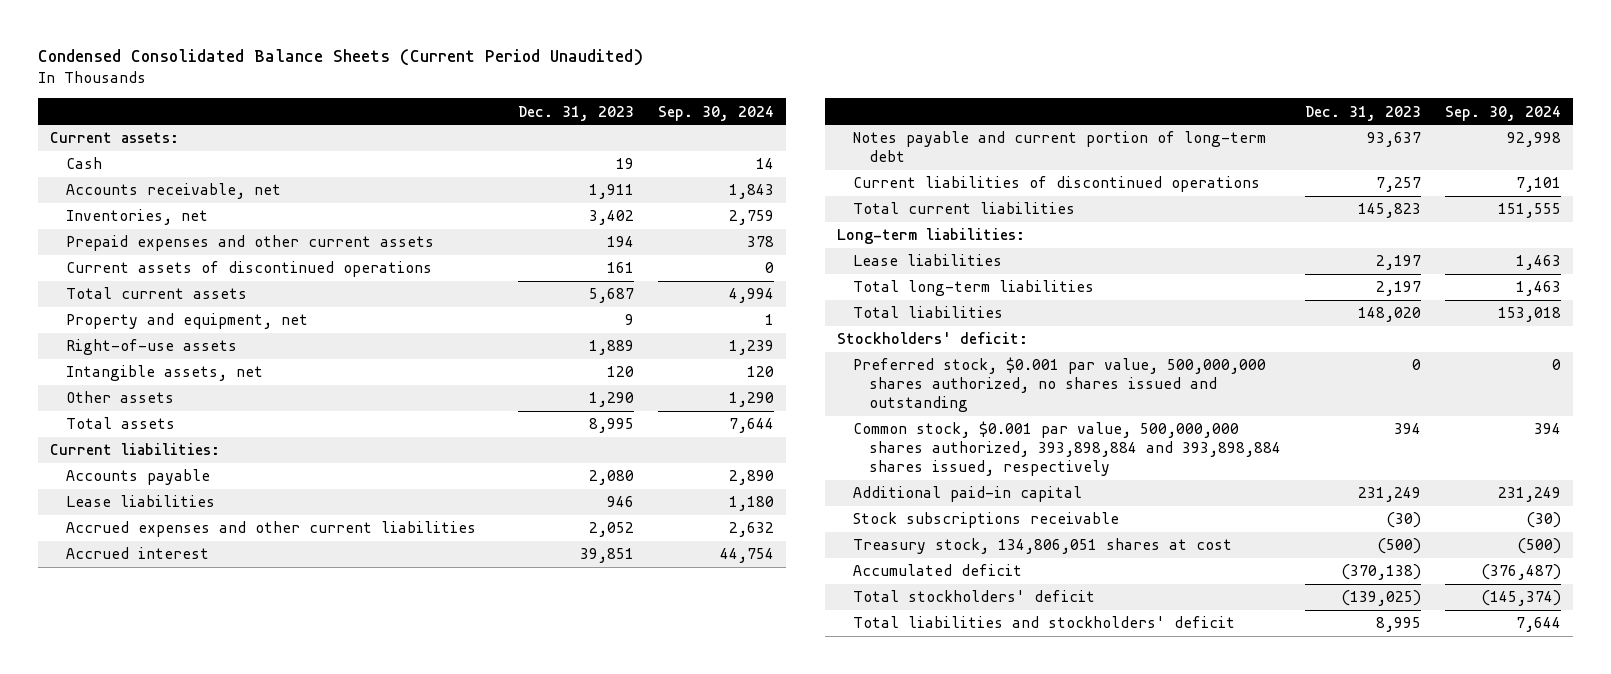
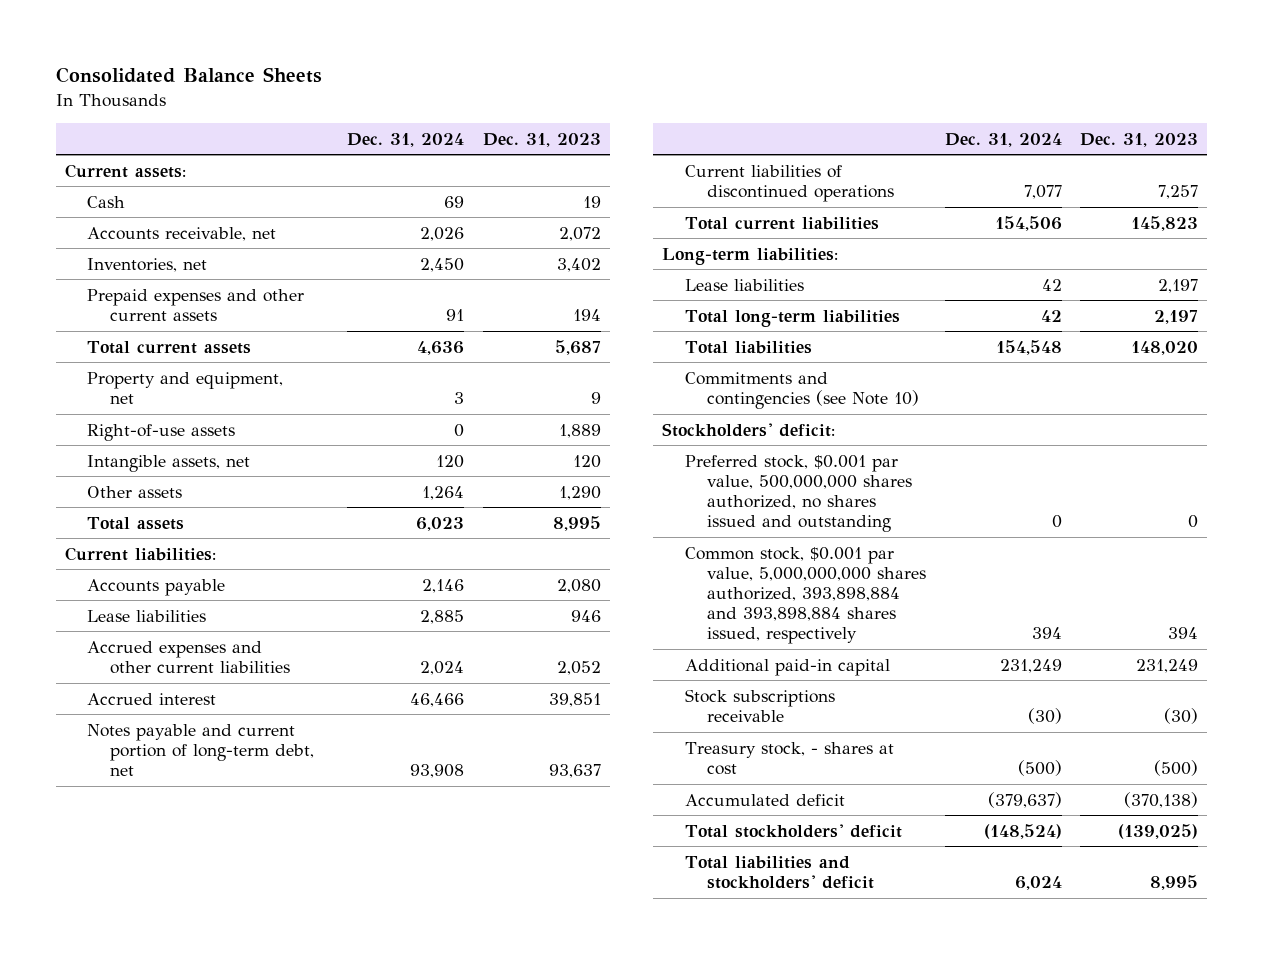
- Condensed Consolidated Balance Sheets (Current Period Unaudited)
+ Consolidated Balance Sheets
- | Dec. 31, 2023 | Sep. 30, 2024
+ | Dec. 31, 2024 | Dec. 31, 2023
- Accounts receivable, net | 1,911 | 1,843
+ Accounts receivable, net | 2,026 | 2,072
- Current assets of discontinued operations | 161 | 0
- Notes payable and current portion of long-term debt | 93,637 | 92,998
+ Notes payable and current portion of long-term debt, net | 93,908 | 93,637
+ Commitments and contingencies (see Note 10)
- Common stock, $0.001 par value, 500,000,000 shares authorized, 393,898,884 and 393,898,884 shares issued, respectively | 394 | 394
+ Common stock, $0.001 par value, 5,000,000,000 shares authorized, 393,898,884 and 393,898,884 shares issued, respectively | 394 | 394
- Treasury stock, 134,806,051 shares at cost | (500) | (500)
+ Treasury stock, - shares at cost | (500) | (500)

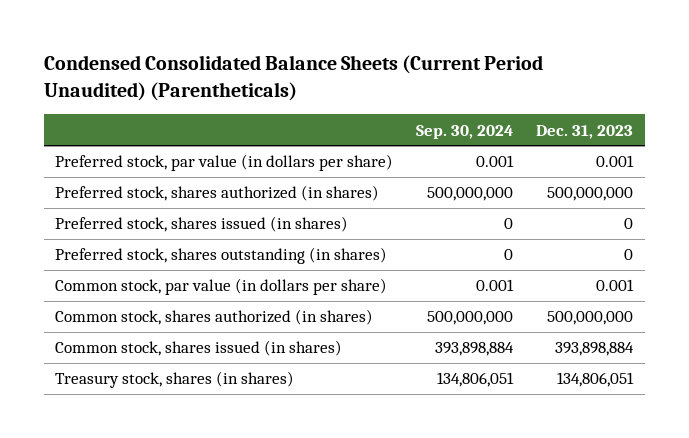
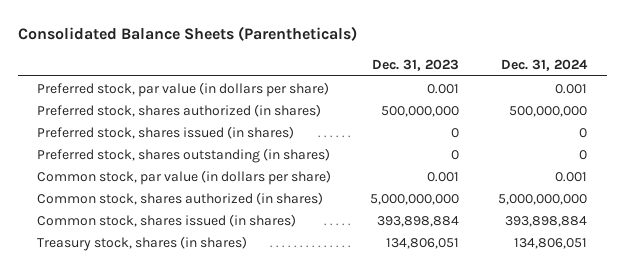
- Condensed Consolidated Balance Sheets (Current Period Unaudited) (Parentheticals)
+ Consolidated Balance Sheets (Parentheticals)
- | Sep. 30, 2024 | Dec. 31, 2023
+ | Dec. 31, 2023 | Dec. 31, 2024
- Common stock, shares authorized (in shares) | 500,000,000 | 500,000,000
+ Common stock, shares authorized (in shares) | 5,000,000,000 | 5,000,000,000

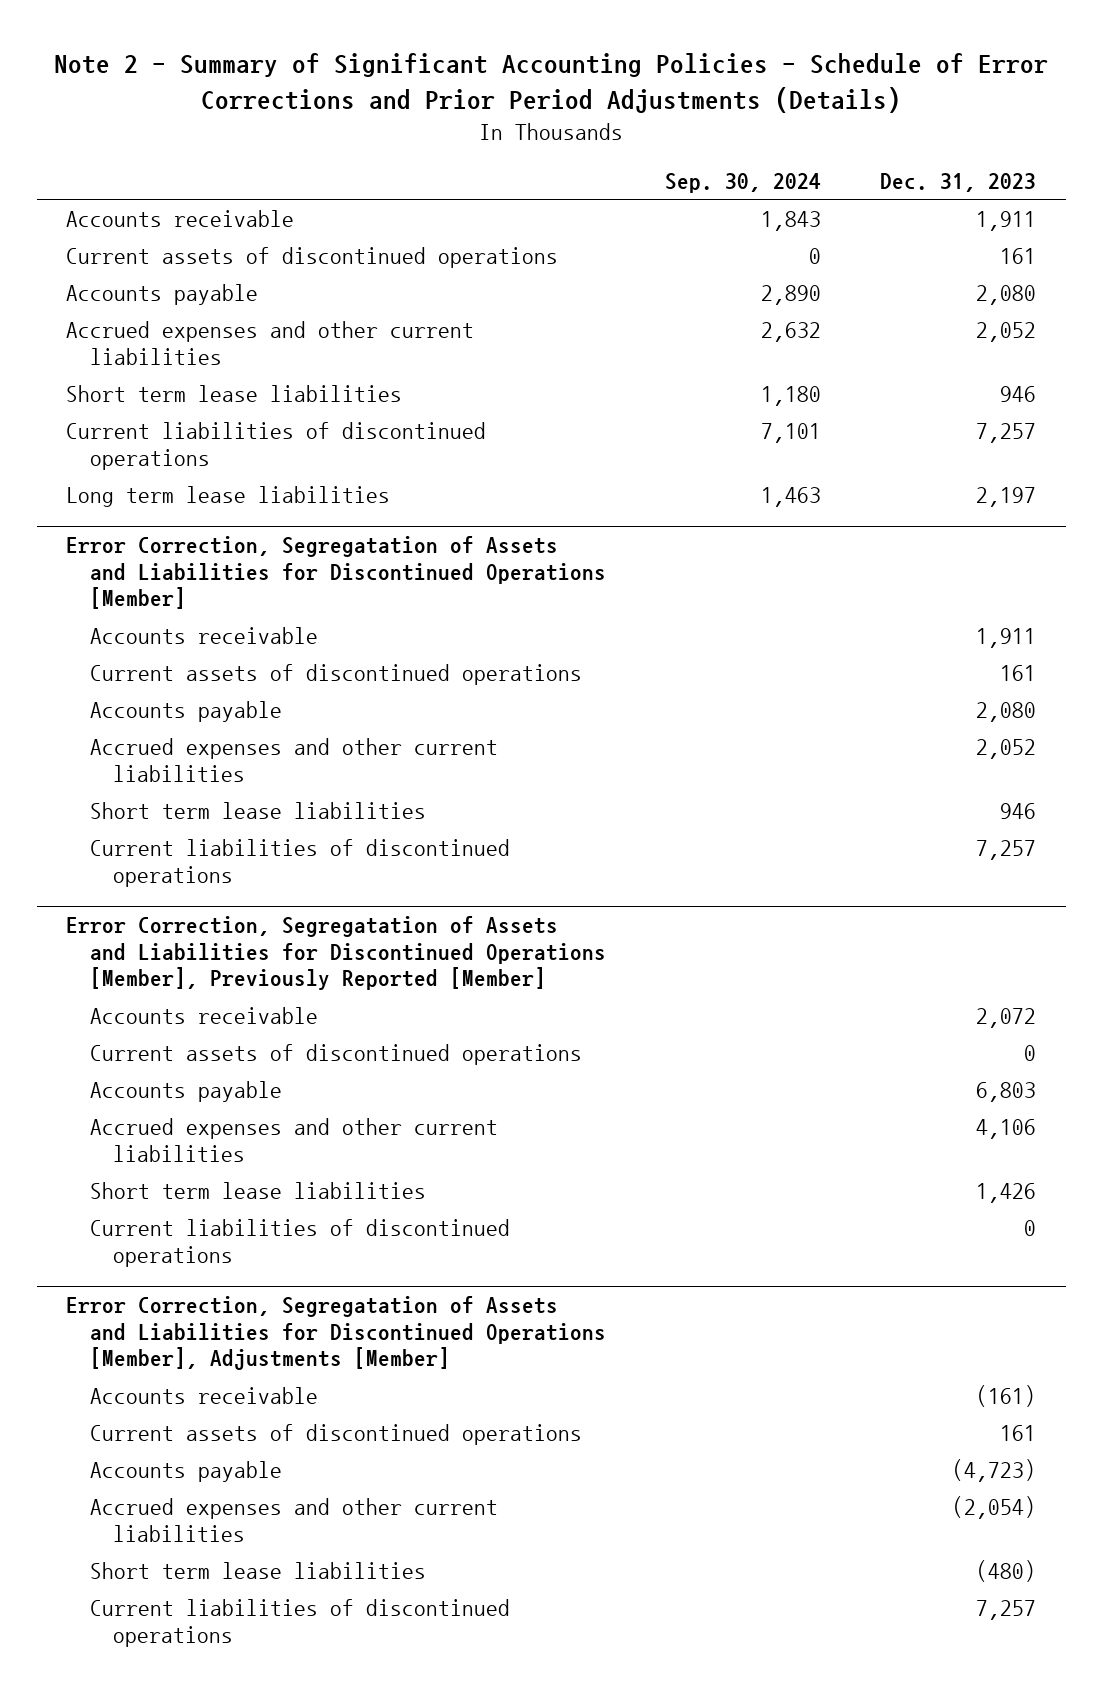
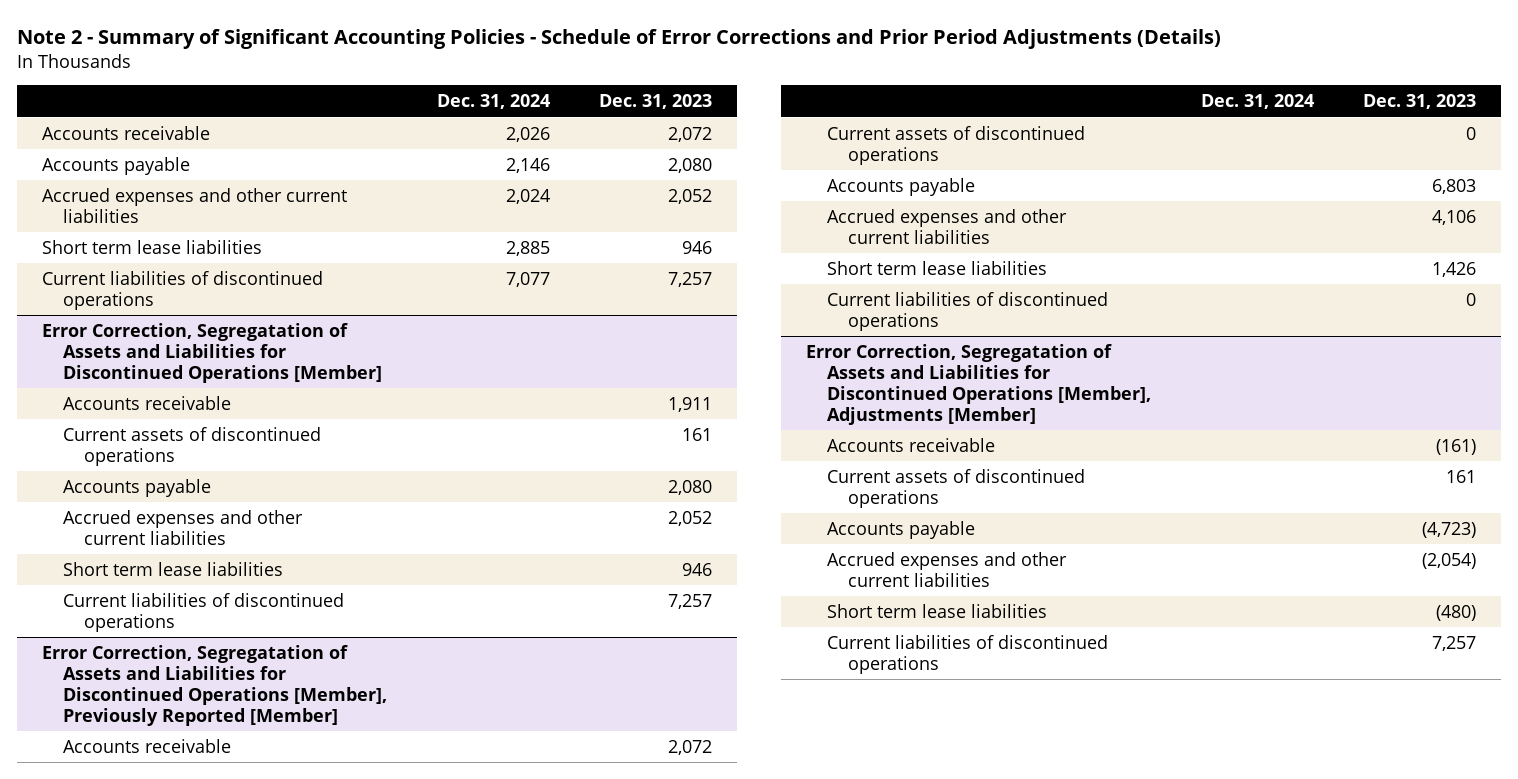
- | Sep. 30, 2024 | Dec. 31, 2023
+ | Dec. 31, 2024 | Dec. 31, 2023
- Accounts receivable | 1,843 | 1,911
- Current assets of discontinued operations | 0 | 161
+ Accounts receivable | 2,026 | 2,072
- Long term lease liabilities | 1,463 | 2,197

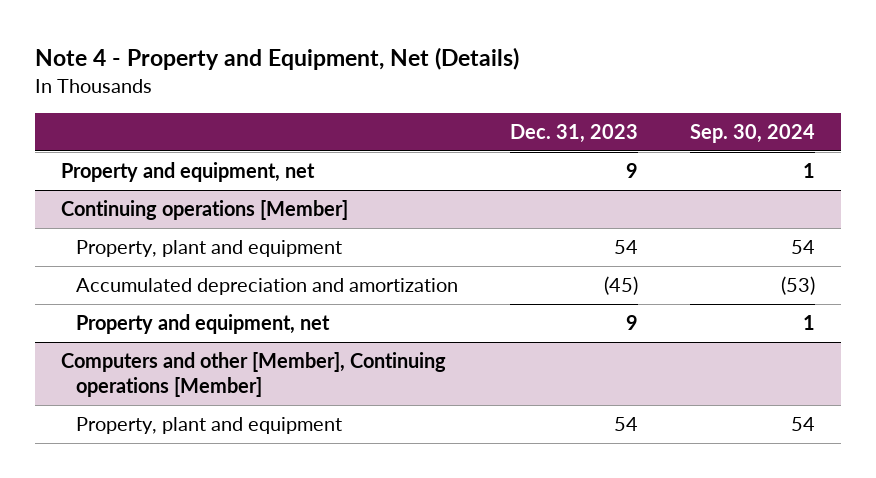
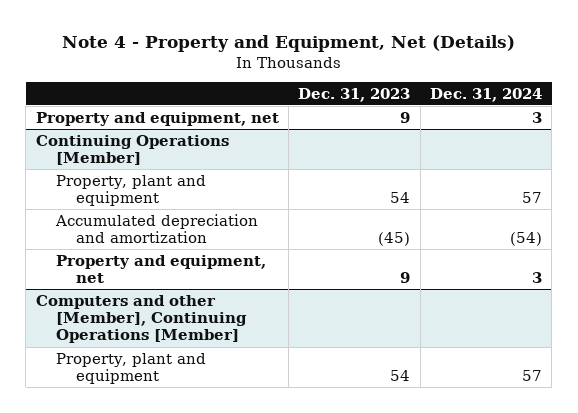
- | Dec. 31, 2023 | Sep. 30, 2024
+ | Dec. 31, 2023 | Dec. 31, 2024
- Continuing operations [Member]
+ Continuing Operations [Member]
- Computers and other [Member], Continuing operations [Member]
+ Computers and other [Member], Continuing Operations [Member]

